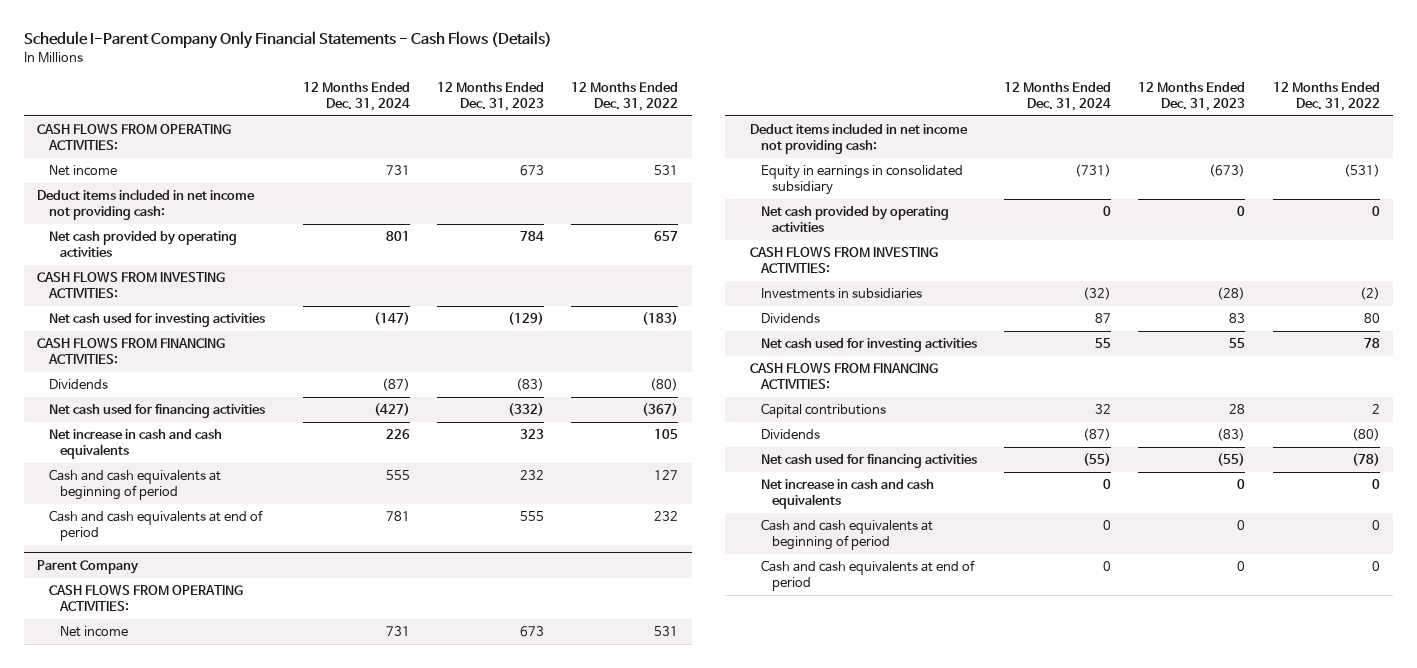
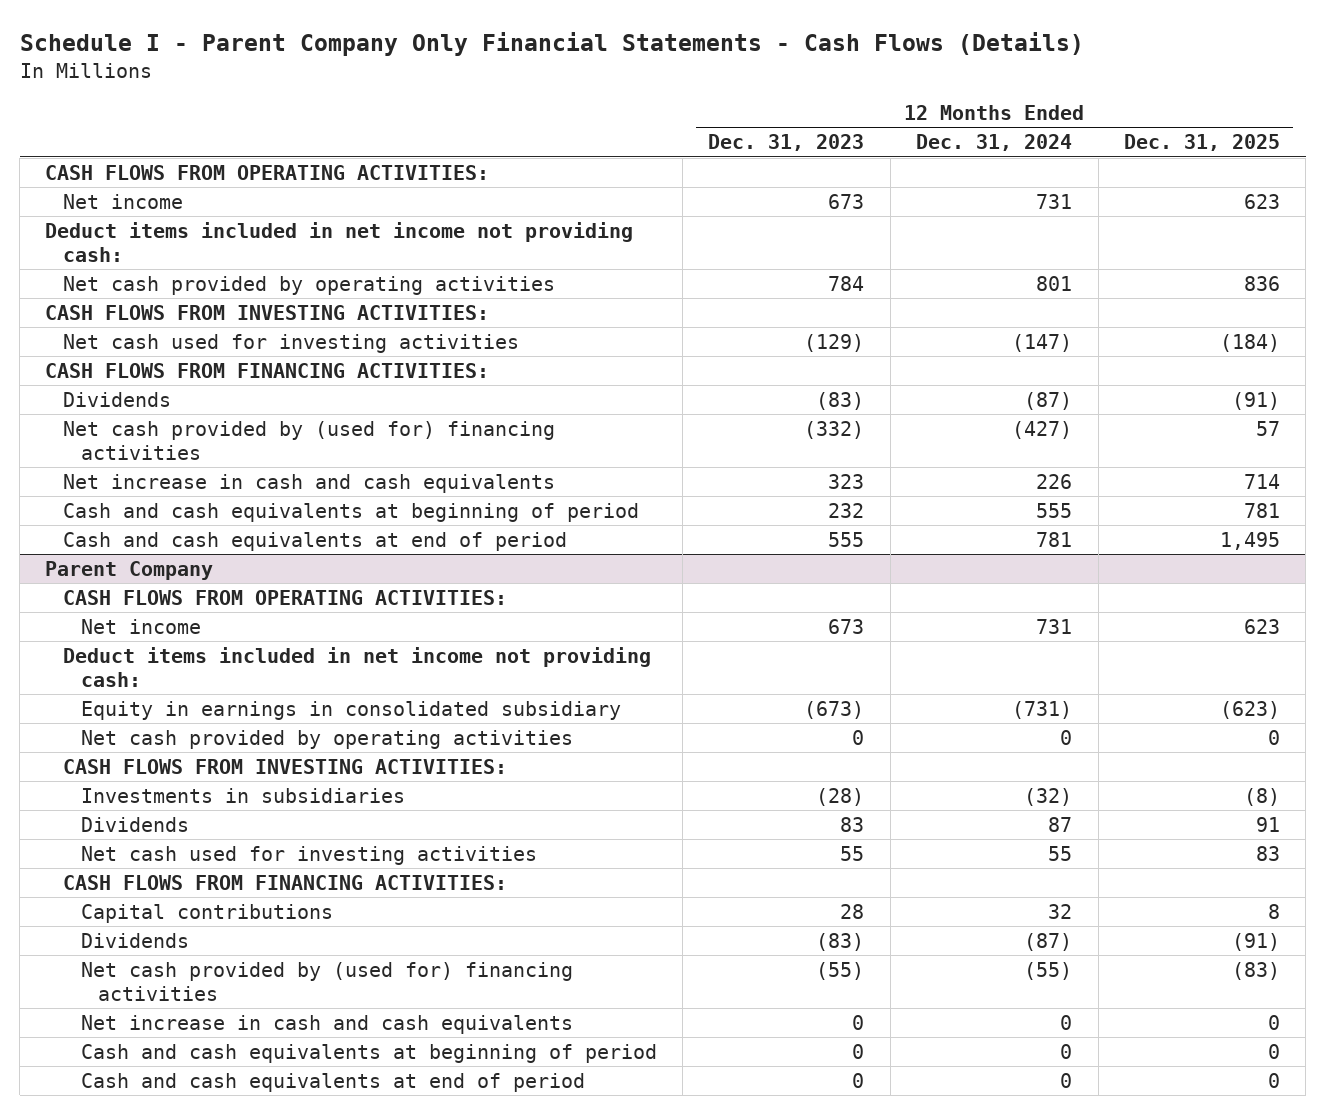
- Schedule I-Parent Company Only Financial Statements - Cash Flows (Details)
+ Schedule I - Parent Company Only Financial Statements - Cash Flows (Details)
- | 12 Months Ended Dec. 31, 2024 | 12 Months Ended Dec. 31, 2023 | 12 Months Ended Dec. 31, 2022
+ | 12 Months Ended Dec. 31, 2023 | 12 Months Ended Dec. 31, 2024 | 12 Months Ended Dec. 31, 2025
- Net cash used for financing activities | (427) | (332) | (367)
+ Net cash provided by (used for) financing activities | (332) | (427) | 57
@ Parent Company
- Net cash used for financing activities | (55) | (55) | (78)
+ Net cash provided by (used for) financing activities | (55) | (55) | (83)

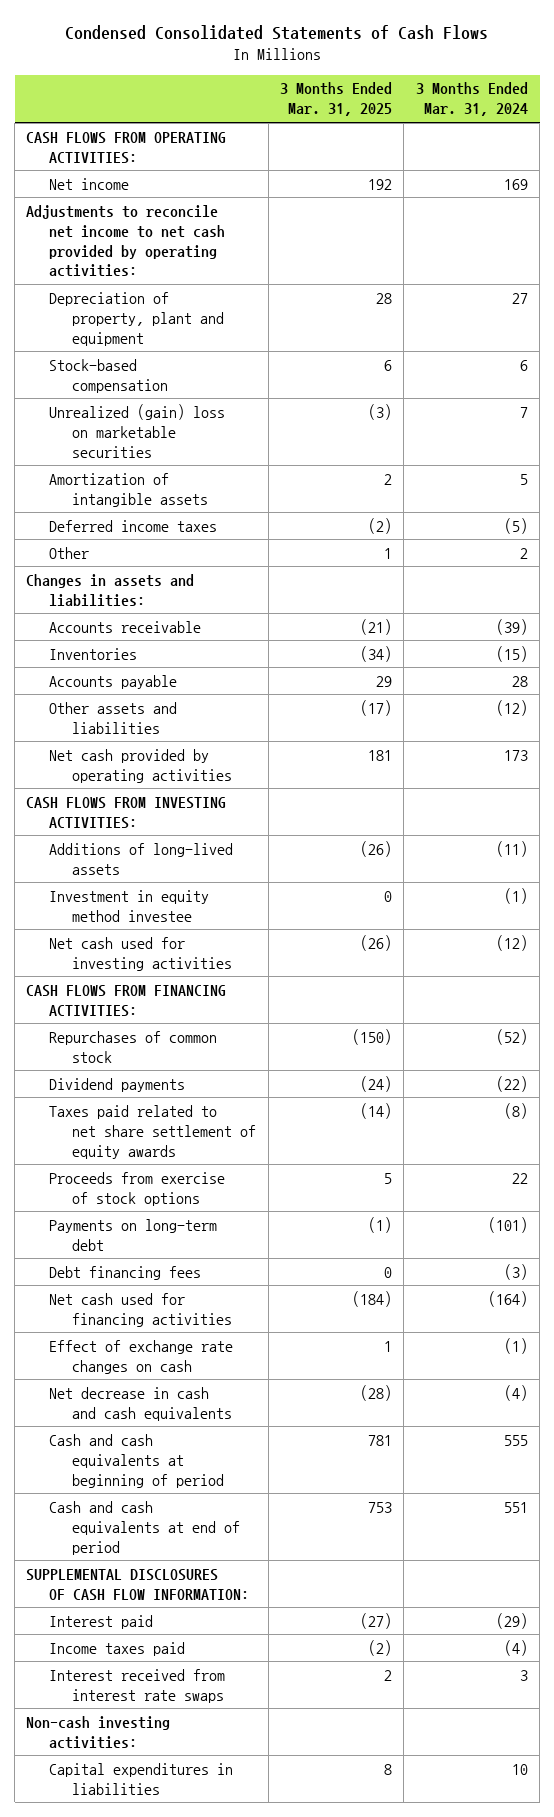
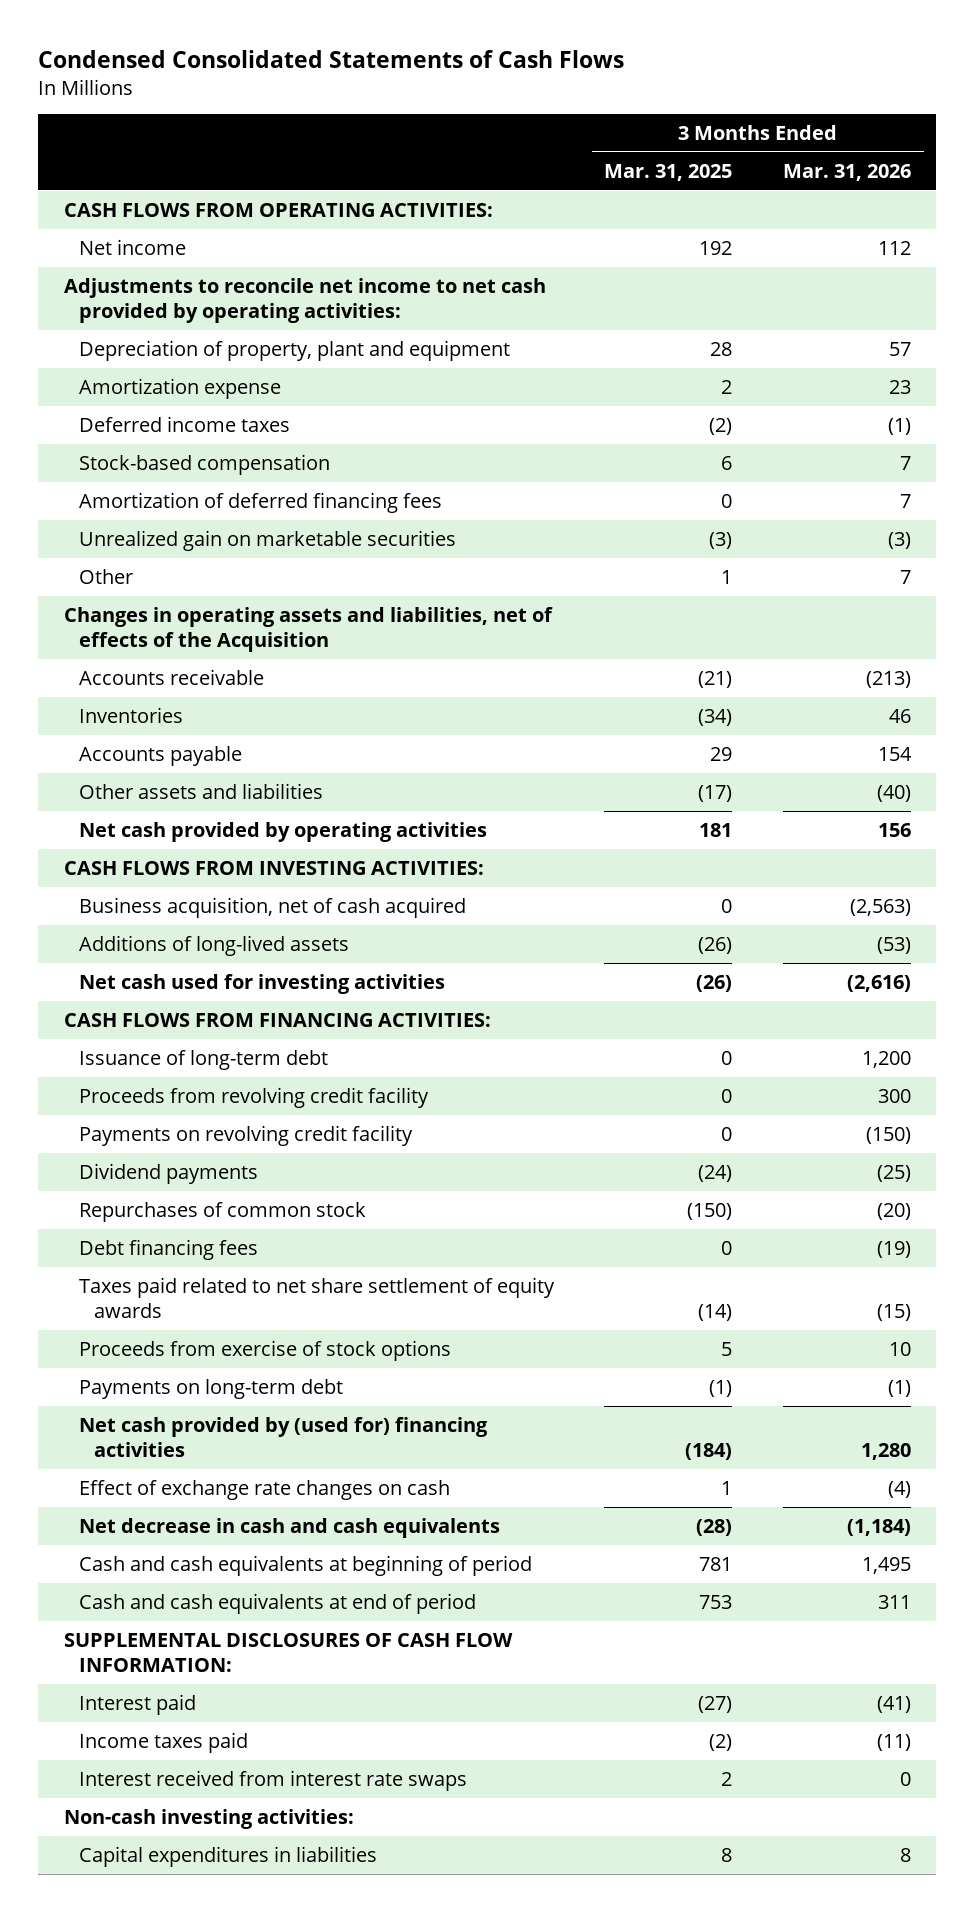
- | 3 Months Ended Mar. 31, 2025 | 3 Months Ended Mar. 31, 2024
+ | 3 Months Ended Mar. 31, 2025 | 3 Months Ended Mar. 31, 2026
- Unrealized (gain) loss on marketable securities | (3) | 7
- Amortization of intangible assets | 2 | 5
+ Amortization expense | 2 | 23
moved down: Stock-based compensation | 6 | 7
+ Amortization of deferred financing fees | 0 | 7
+ Unrealized gain on marketable securities | (3) | (3)
- Changes in assets and liabilities:
+ Changes in operating assets and liabilities, net of effects of the Acquisition
+ Business acquisition, net of cash acquired | 0 | (2,563)
- Investment in equity method investee | 0 | (1)
+ Issuance of long-term debt | 0 | 1,200
+ Proceeds from revolving credit facility | 0 | 300
+ Payments on revolving credit facility | 0 | (150)
moved down: Repurchases of common stock | (150) | (20)
moved up: Debt financing fees | 0 | (19)
- Net cash used for financing activities | (184) | (164)
+ Net cash provided by (used for) financing activities | (184) | 1,280

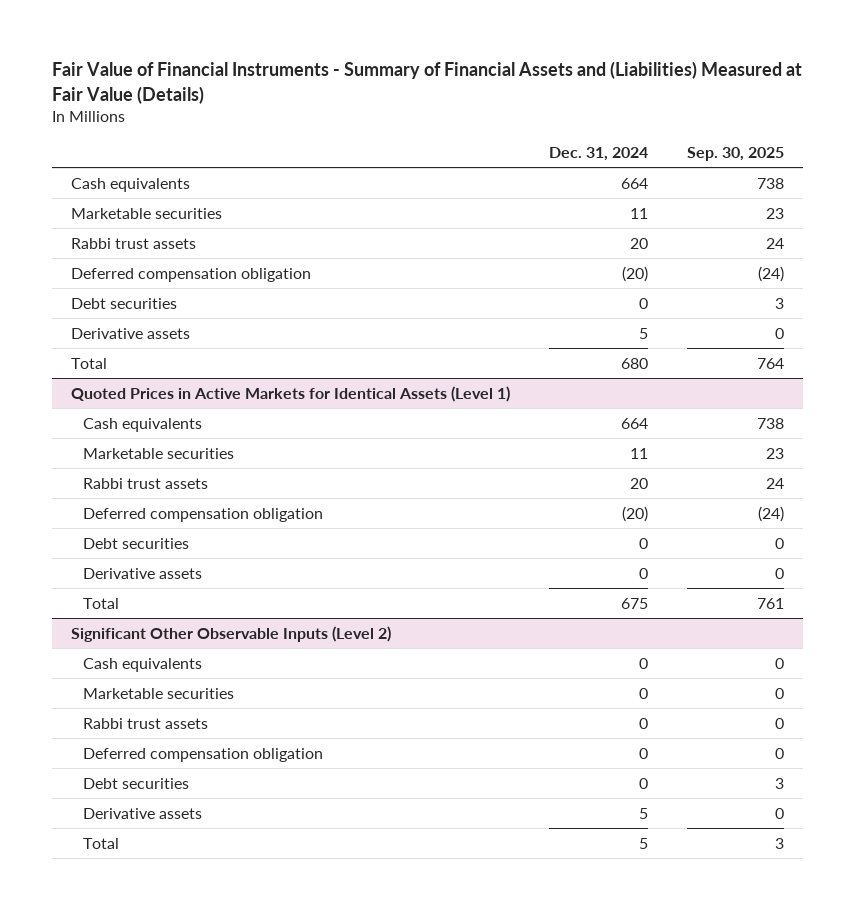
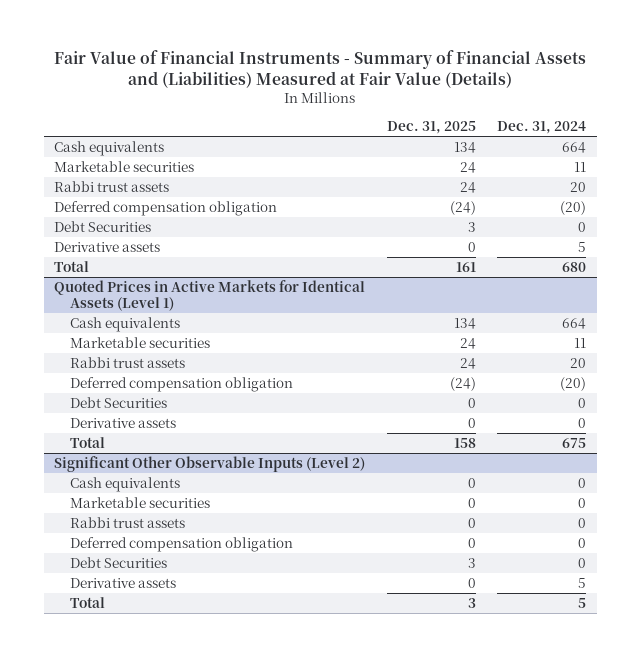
- | Dec. 31, 2024 | Sep. 30, 2025
+ | Dec. 31, 2025 | Dec. 31, 2024
- Debt securities | 0 | 3
+ Debt Securities | 3 | 0
@ Quoted Prices in Active Markets for Identical Assets (Level 1)
- Debt securities | 0 | 0
+ Debt Securities | 0 | 0
@ Significant Other Observable Inputs (Level 2)
- Debt securities | 0 | 3
+ Debt Securities | 3 | 0

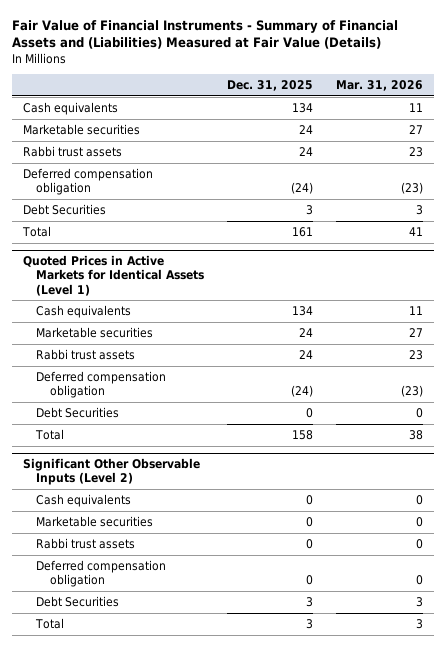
- | Dec. 31, 2025 | Dec. 31, 2024
+ | Dec. 31, 2025 | Mar. 31, 2026
- Derivative assets | 0 | 5
@ Quoted Prices in Active Markets for Identical Assets (Level 1)
- Derivative assets | 0 | 0
@ Significant Other Observable Inputs (Level 2)
- Derivative assets | 0 | 5

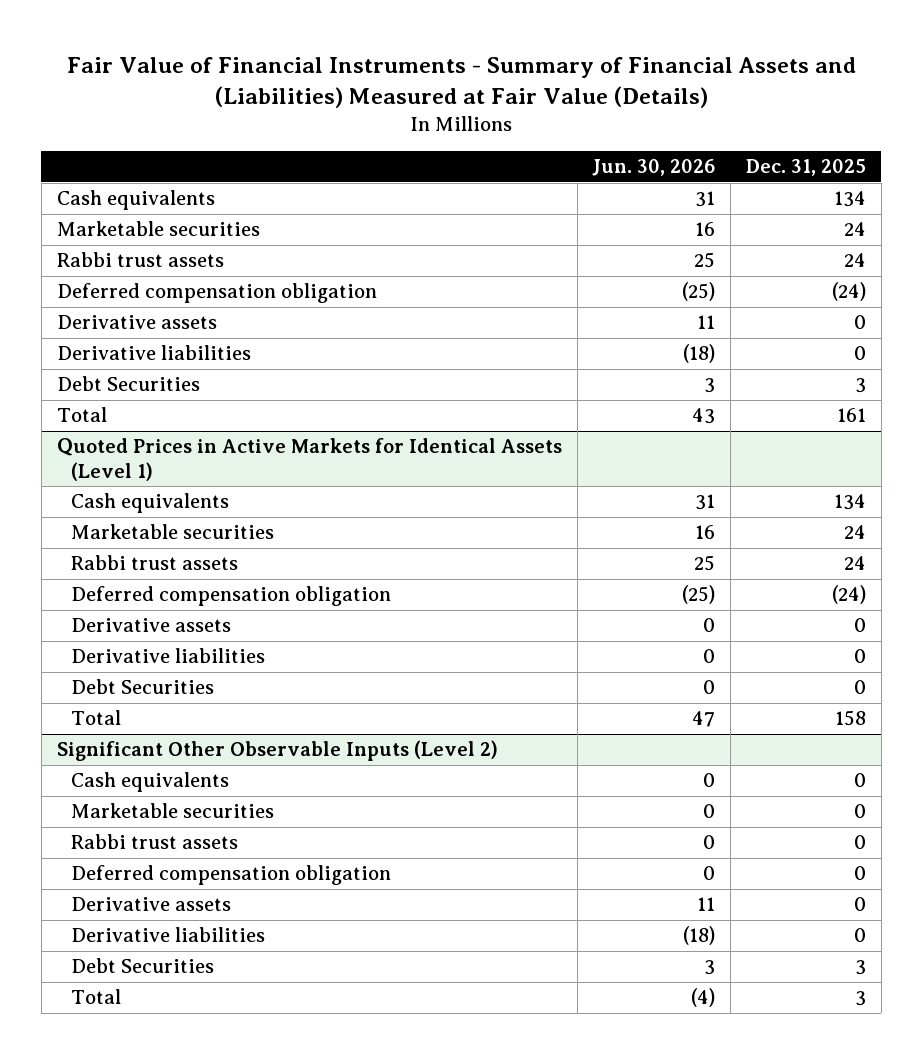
- | Dec. 31, 2025 | Mar. 31, 2026
+ | Jun. 30, 2026 | Dec. 31, 2025
+ Derivative assets | 11 | 0
+ Derivative liabilities | (18) | 0
@ Quoted Prices in Active Markets for Identical Assets (Level 1)
+ Derivative assets | 0 | 0
+ Derivative liabilities | 0 | 0
@ Significant Other Observable Inputs (Level 2)
+ Derivative assets | 11 | 0
+ Derivative liabilities | (18) | 0

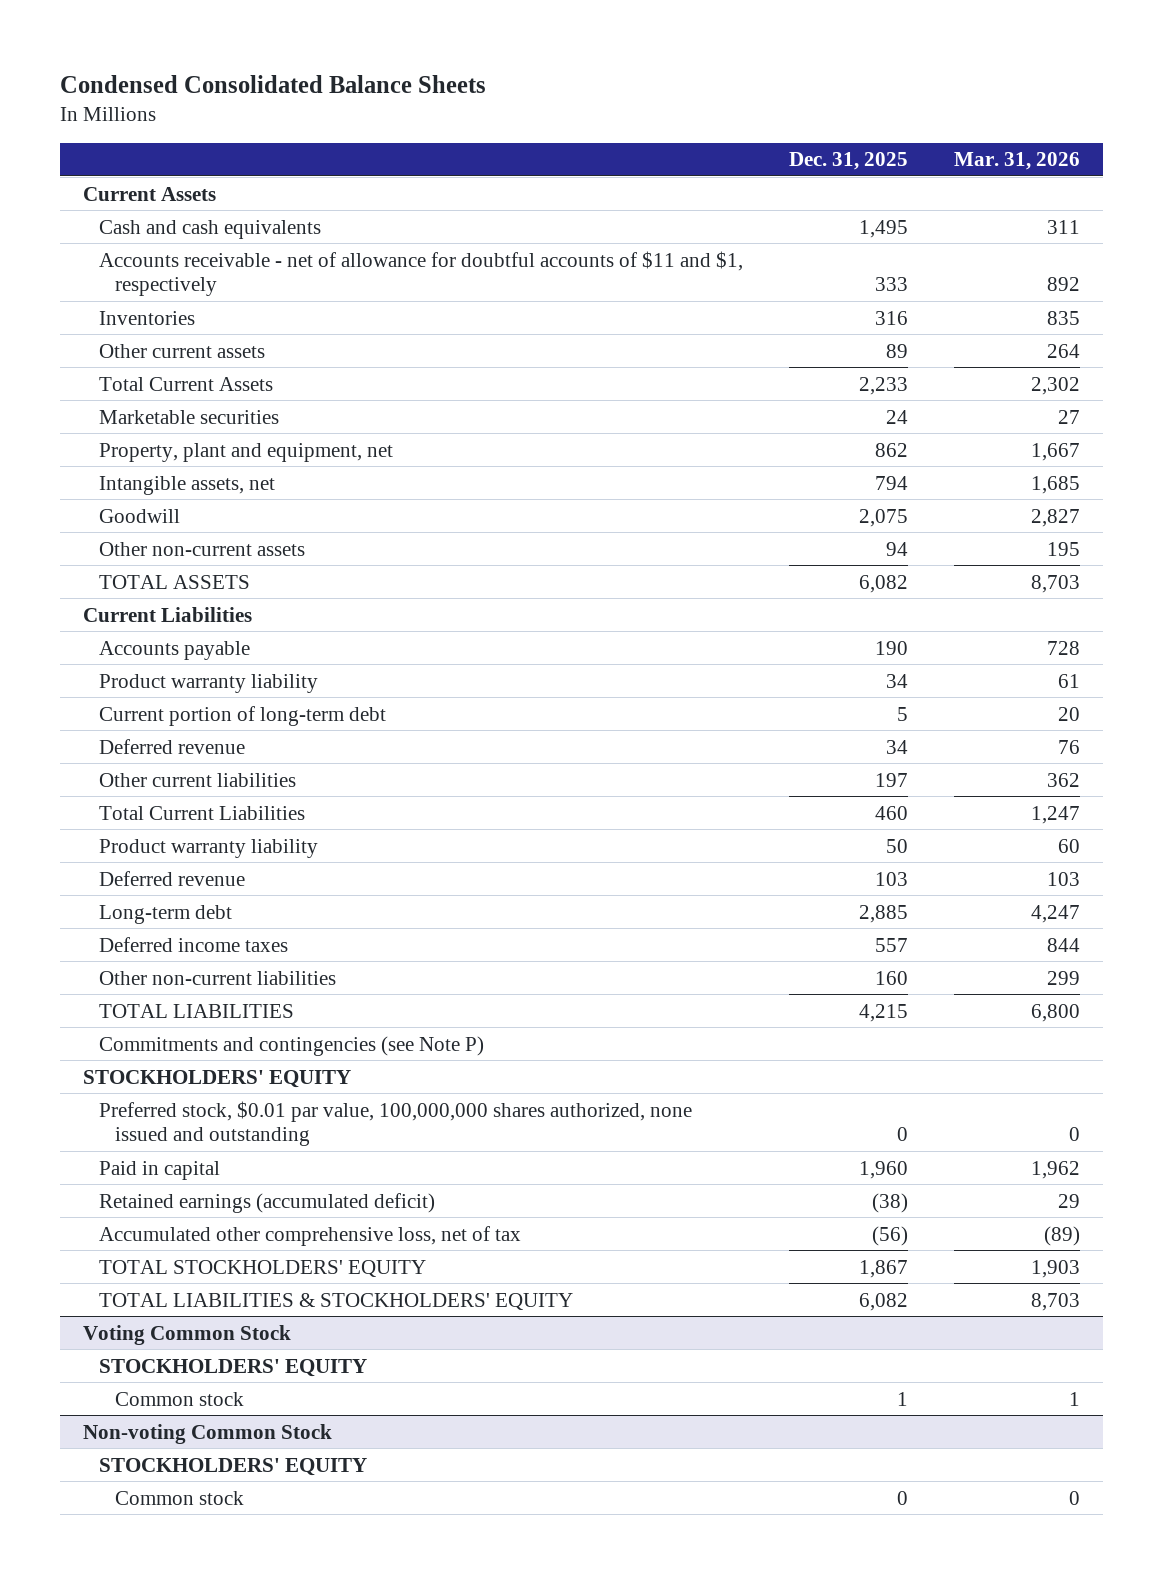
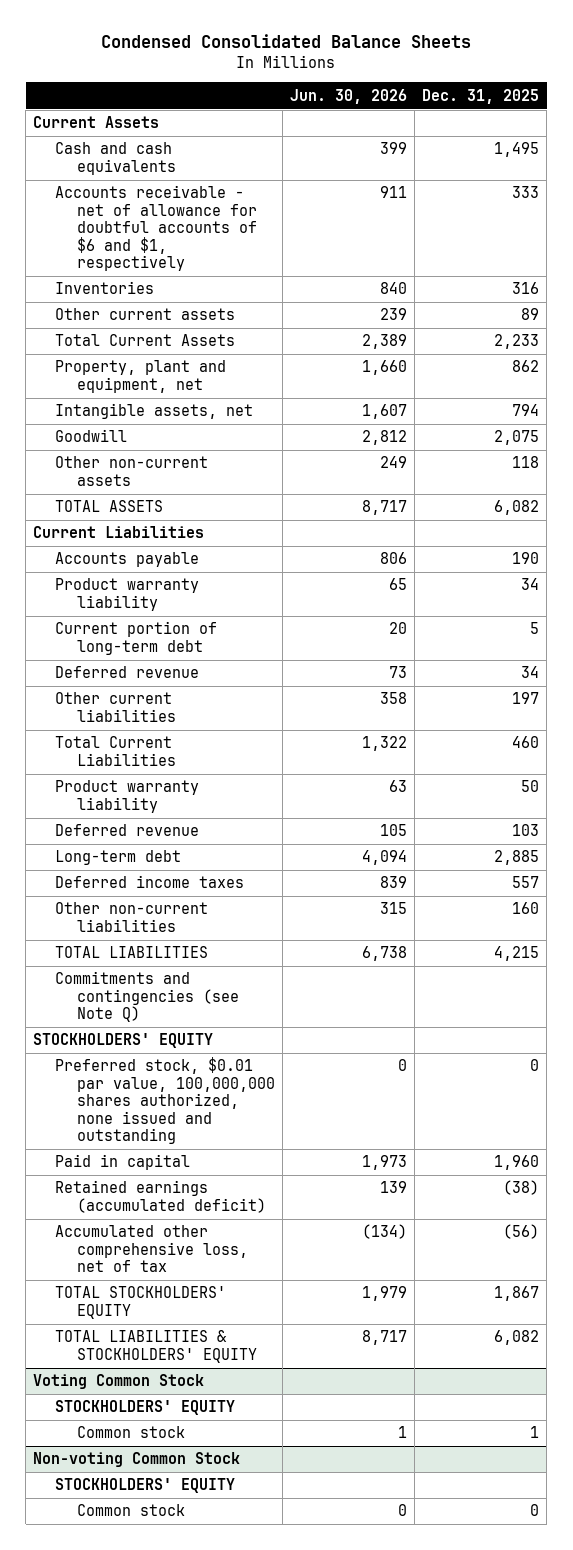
- | Dec. 31, 2025 | Mar. 31, 2026
+ | Jun. 30, 2026 | Dec. 31, 2025
- Accounts receivable - net of allowance for doubtful accounts of $11 and $1, respectively | 333 | 892
+ Accounts receivable - net of allowance for doubtful accounts of $6 and $1, respectively | 911 | 333
- Marketable securities | 24 | 27
- Other non-current assets | 94 | 195
+ Other non-current assets | 249 | 118
- Commitments and contingencies (see Note P)
+ Commitments and contingencies (see Note Q)

